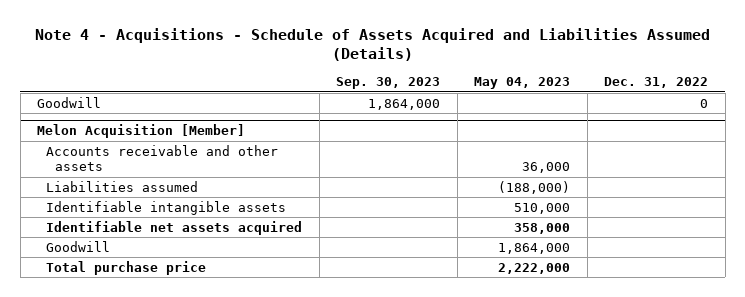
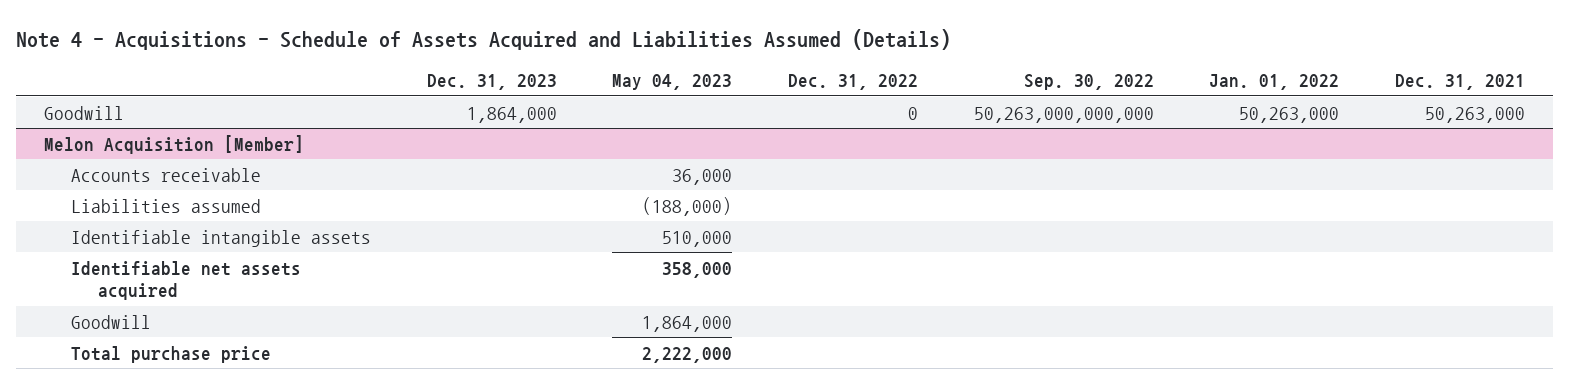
- | Sep. 30, 2023 | May 04, 2023 | Dec. 31, 2022
+ | Dec. 31, 2023 | May 04, 2023 | Dec. 31, 2022 | Sep. 30, 2022 | Jan. 01, 2022 | Dec. 31, 2021
@ Melon Acquisition [Member]
- Accounts receivable and other assets | | 36,000 |
+ Accounts receivable | | 36,000 | | | |

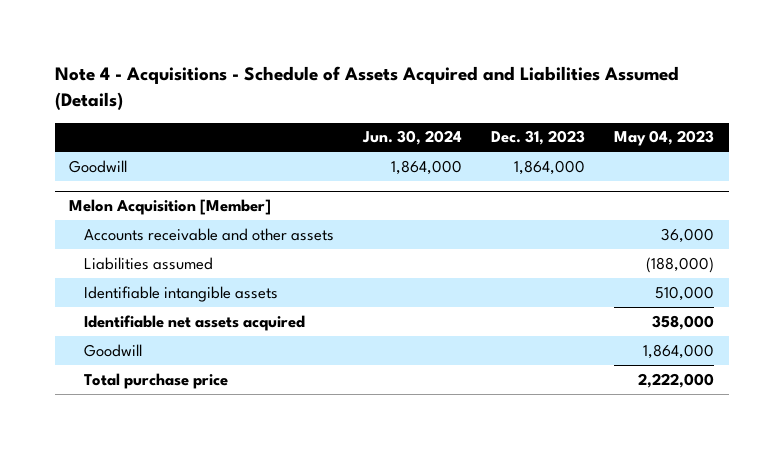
- | Dec. 31, 2023 | May 04, 2023 | Dec. 31, 2022 | Sep. 30, 2022 | Jan. 01, 2022 | Dec. 31, 2021
+ | Jun. 30, 2024 | Dec. 31, 2023 | May 04, 2023
@ Melon Acquisition [Member]
- Accounts receivable | | 36,000 | | | |
+ Accounts receivable and other assets | | | 36,000

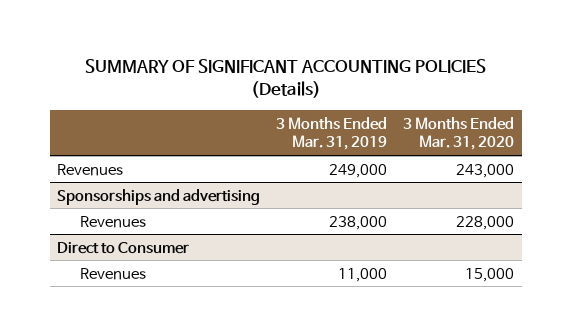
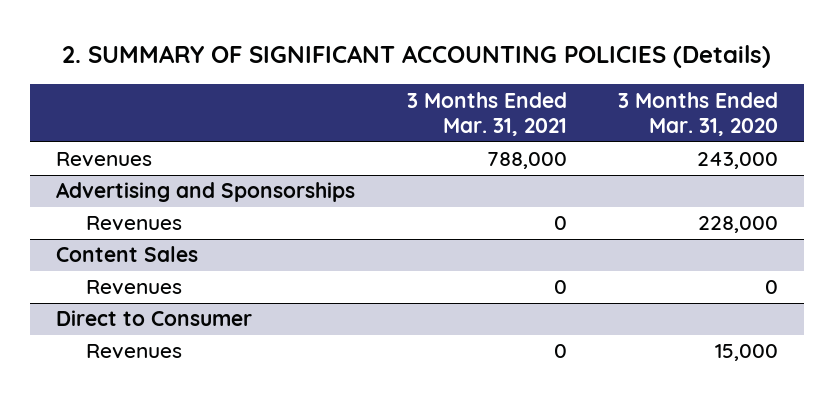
- SUMMARY OF SIGNIFICANT ACCOUNTING POLICIES (Details)
+ 2. SUMMARY OF SIGNIFICANT ACCOUNTING POLICIES (Details)
- | 3 Months Ended Mar. 31, 2019 | 3 Months Ended Mar. 31, 2020
+ | 3 Months Ended Mar. 31, 2021 | 3 Months Ended Mar. 31, 2020
- Sponsorships and advertising
+ Advertising and Sponsorships
+ Content Sales
+ Revenues | 0 | 0

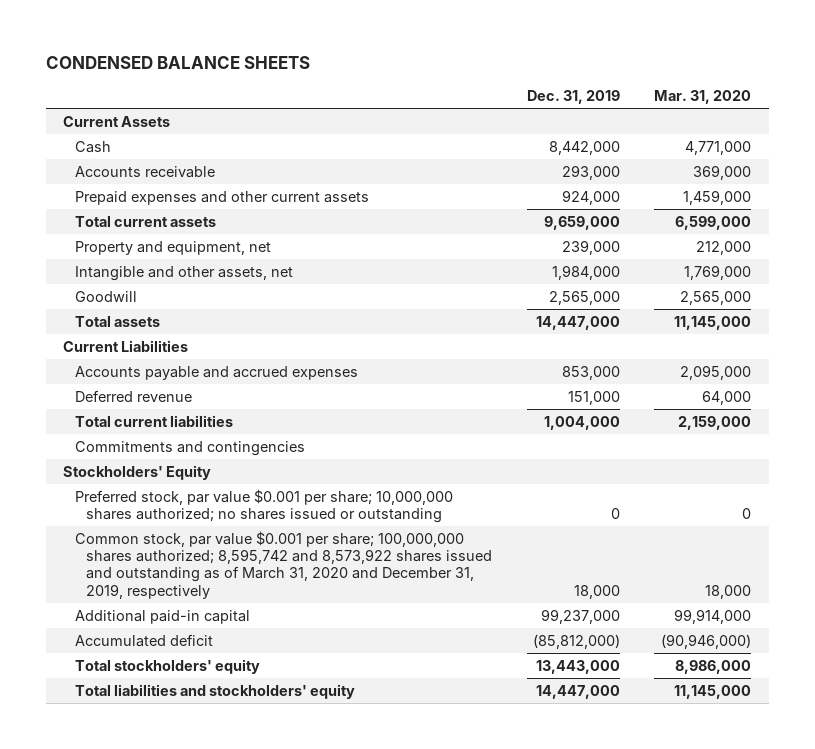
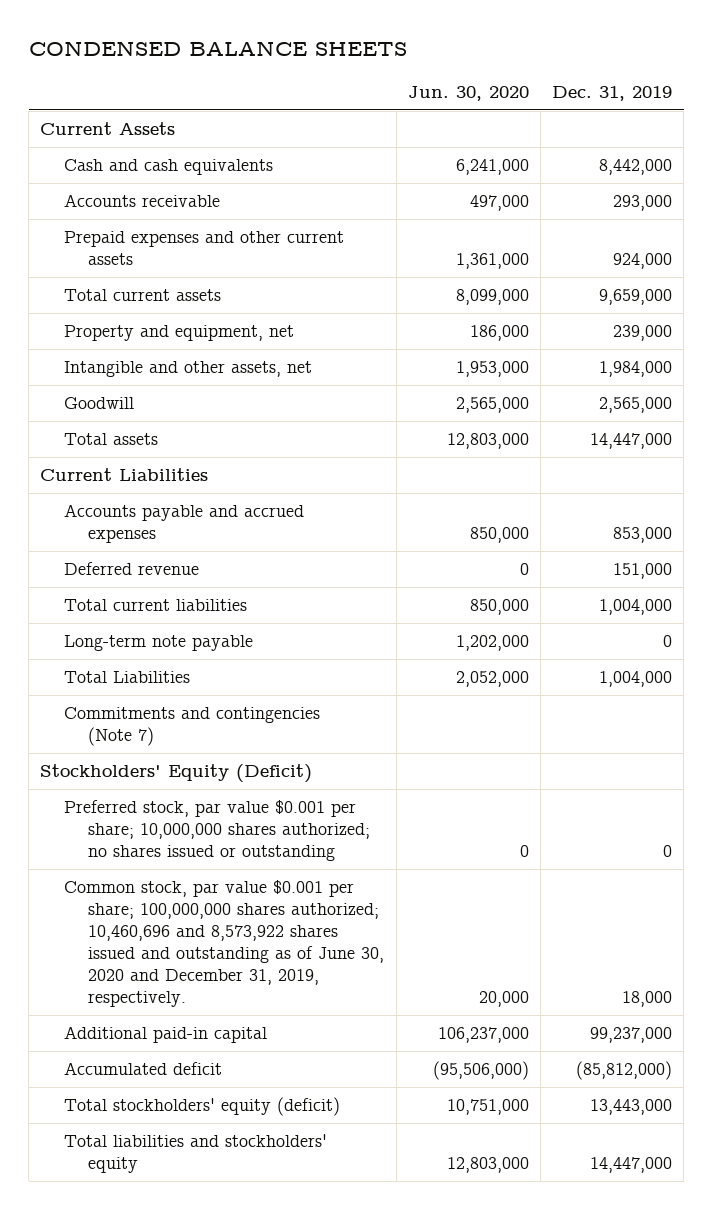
- | Dec. 31, 2019 | Mar. 31, 2020
+ | Jun. 30, 2020 | Dec. 31, 2019
- Cash | 8,442,000 | 4,771,000
+ Cash and cash equivalents | 6,241,000 | 8,442,000
- Commitments and contingencies
- Stockholders' Equity
+ Long-term note payable | 1,202,000 | 0
+ Total Liabilities | 2,052,000 | 1,004,000
+ Commitments and contingencies (Note 7)
+ Stockholders' Equity (Deficit)
- Common stock, par value $0.001 per share; 100,000,000 shares authorized; 8,595,742 and 8,573,922 shares issued and outstanding as of March 31, 2020 and December 31, 2019, respectively | 18,000 | 18,000
+ Common stock, par value $0.001 per share; 100,000,000 shares authorized; 10,460,696 and 8,573,922 shares issued and outstanding as of June 30, 2020 and December 31, 2019, respectively. | 20,000 | 18,000
- Total stockholders' equity | 13,443,000 | 8,986,000
+ Total stockholders' equity (deficit) | 10,751,000 | 13,443,000

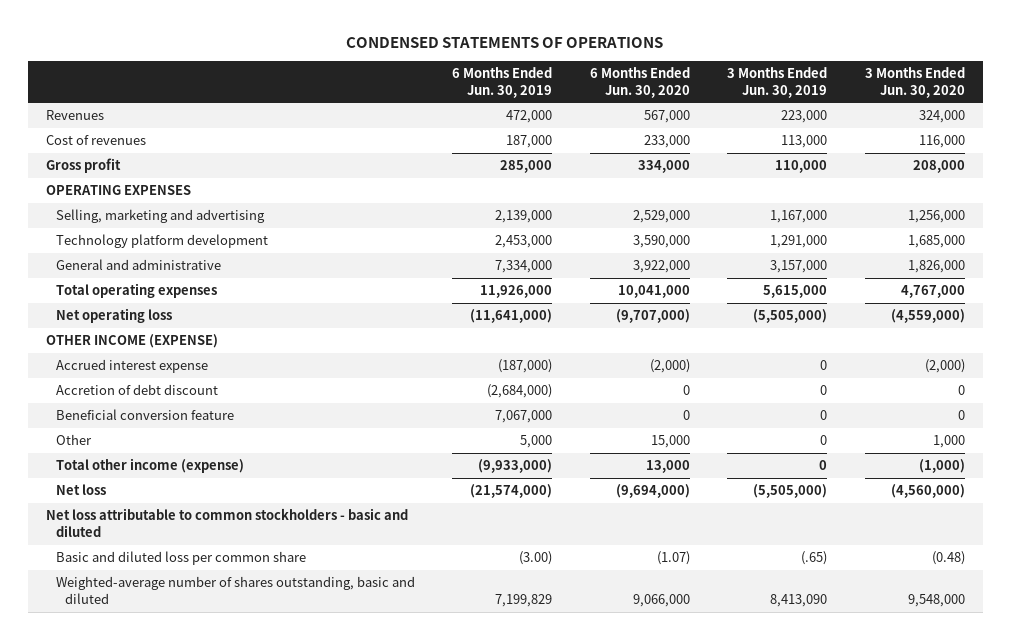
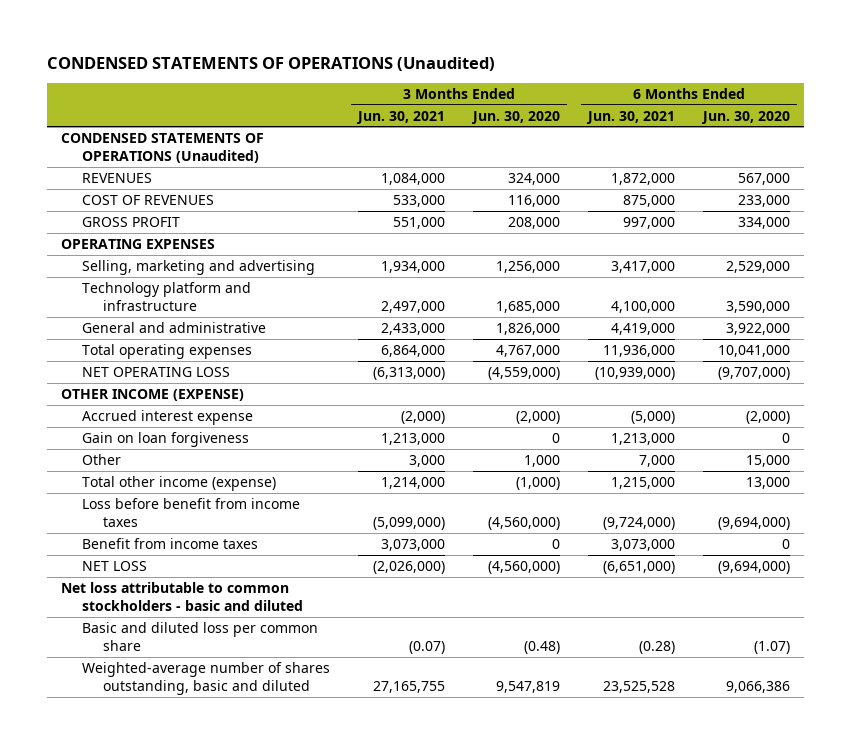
- CONDENSED STATEMENTS OF OPERATIONS
+ CONDENSED STATEMENTS OF OPERATIONS (Unaudited)
- | 6 Months Ended Jun. 30, 2019 | 6 Months Ended Jun. 30, 2020 | 3 Months Ended Jun. 30, 2019 | 3 Months Ended Jun. 30, 2020
+ | 3 Months Ended Jun. 30, 2021 | 3 Months Ended Jun. 30, 2020 | 6 Months Ended Jun. 30, 2021 | 6 Months Ended Jun. 30, 2020
- Revenues | 472,000 | 567,000 | 223,000 | 324,000
- Cost of revenues | 187,000 | 233,000 | 113,000 | 116,000
- Gross profit | 285,000 | 334,000 | 110,000 | 208,000
+ CONDENSED STATEMENTS OF OPERATIONS (Unaudited)
+ REVENUES | 1,084,000 | 324,000 | 1,872,000 | 567,000
+ COST OF REVENUES | 533,000 | 116,000 | 875,000 | 233,000
+ GROSS PROFIT | 551,000 | 208,000 | 997,000 | 334,000
- Technology platform development | 2,453,000 | 3,590,000 | 1,291,000 | 1,685,000
+ Technology platform and infrastructure | 2,497,000 | 1,685,000 | 4,100,000 | 3,590,000
- Net operating loss | (11,641,000) | (9,707,000) | (5,505,000) | (4,559,000)
+ NET OPERATING LOSS | (6,313,000) | (4,559,000) | (10,939,000) | (9,707,000)
- Accretion of debt discount | (2,684,000) | 0 | 0 | 0
- Beneficial conversion feature | 7,067,000 | 0 | 0 | 0
+ Gain on loan forgiveness | 1,213,000 | 0 | 1,213,000 | 0
- Net loss | (21,574,000) | (9,694,000) | (5,505,000) | (4,560,000)
+ Loss before benefit from income taxes | (5,099,000) | (4,560,000) | (9,724,000) | (9,694,000)
+ Benefit from income taxes | 3,073,000 | 0 | 3,073,000 | 0
+ NET LOSS | (2,026,000) | (4,560,000) | (6,651,000) | (9,694,000)
- Weighted-average number of shares outstanding, basic and diluted | 7,199,829 | 9,066,000 | 8,413,090 | 9,548,000
+ Weighted-average number of shares outstanding, basic and diluted | 27,165,755 | 9,547,819 | 23,525,528 | 9,066,386

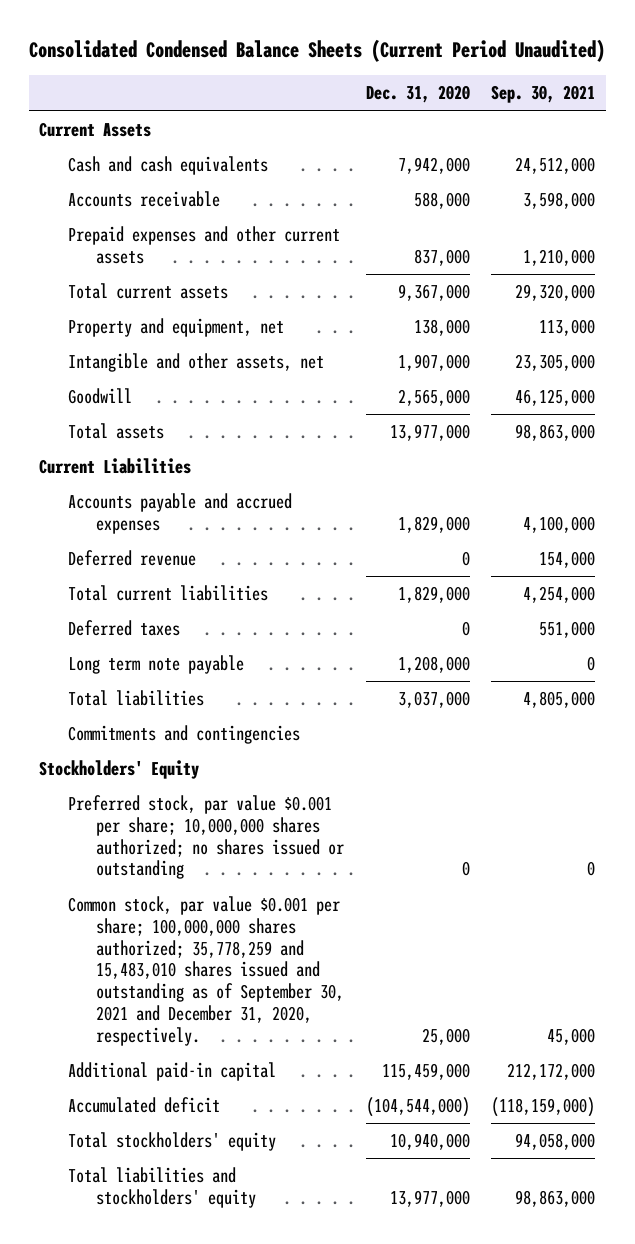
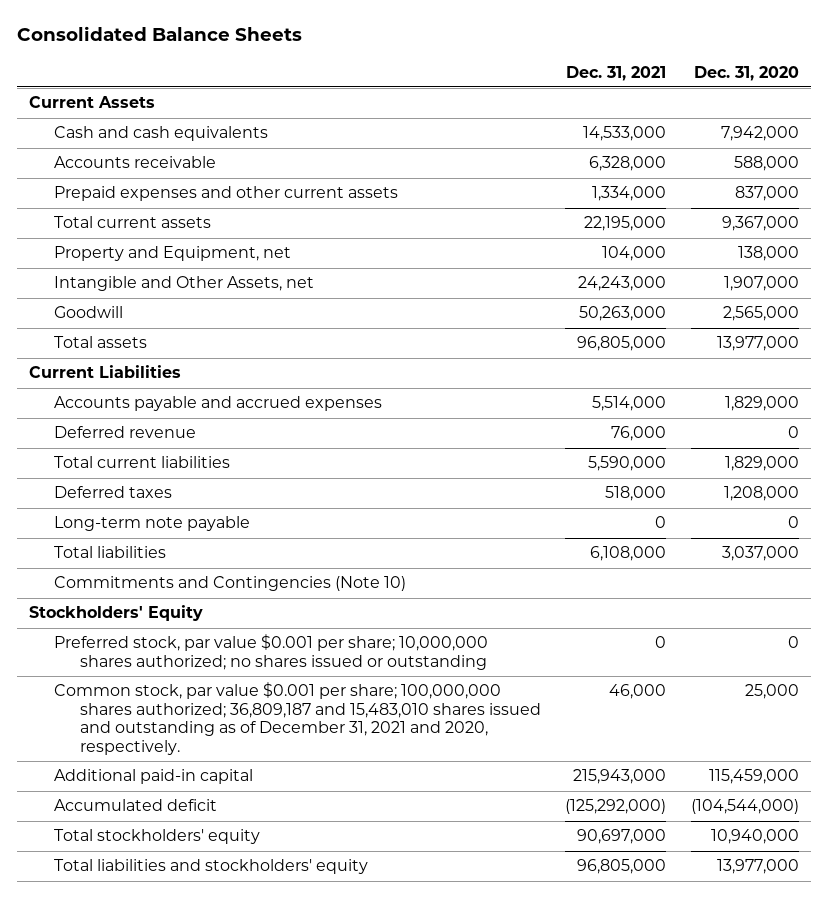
- Consolidated Condensed Balance Sheets (Current Period Unaudited)
+ Consolidated Balance Sheets
- | Dec. 31, 2020 | Sep. 30, 2021
+ | Dec. 31, 2021 | Dec. 31, 2020
- Property and equipment, net | 138,000 | 113,000
- Intangible and other assets, net | 1,907,000 | 23,305,000
+ Property and Equipment, net | 104,000 | 138,000
+ Intangible and Other Assets, net | 24,243,000 | 1,907,000
- Deferred taxes | 0 | 551,000
- Long term note payable | 1,208,000 | 0
+ Deferred taxes | 518,000 | 1,208,000
+ Long-term note payable | 0 | 0
- Commitments and contingencies
+ Commitments and Contingencies (Note 10)
- Common stock, par value $0.001 per share; 100,000,000 shares authorized; 35,778,259 and 15,483,010 shares issued and outstanding as of September 30, 2021 and December 31, 2020, respectively. | 25,000 | 45,000
+ Common stock, par value $0.001 per share; 100,000,000 shares authorized; 36,809,187 and 15,483,010 shares issued and outstanding as of December 31, 2021 and 2020, respectively. | 46,000 | 25,000

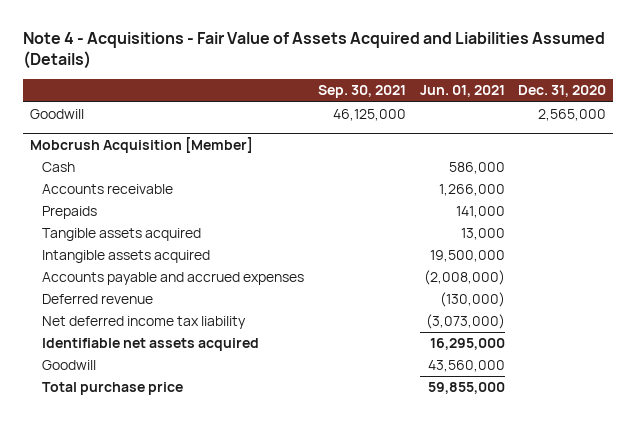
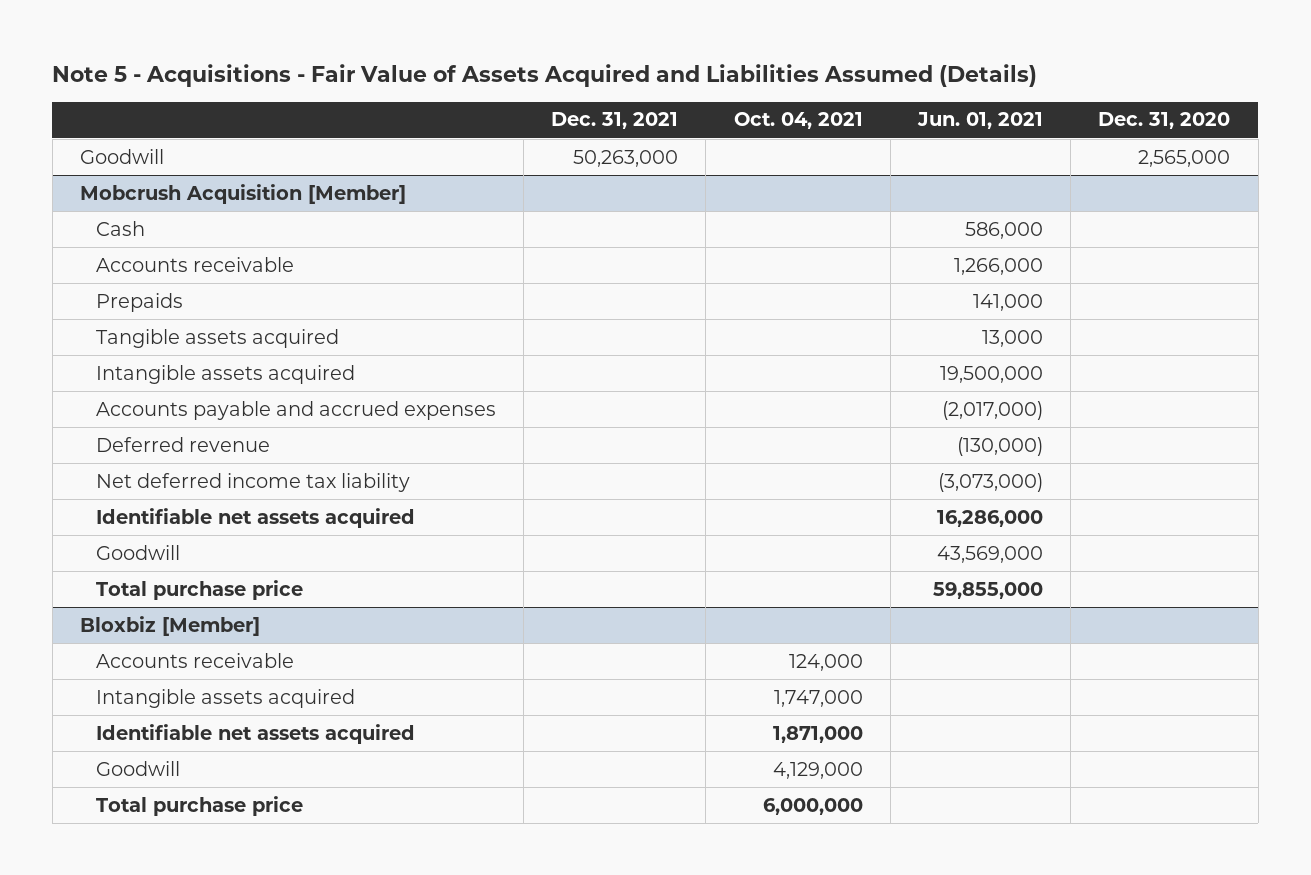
- Note 4 - Acquisitions - Fair Value of Assets Acquired and Liabilities Assumed (Details)
+ Note 5 - Acquisitions - Fair Value of Assets Acquired and Liabilities Assumed (Details)
- | Sep. 30, 2021 | Jun. 01, 2021 | Dec. 31, 2020
+ | Dec. 31, 2021 | Oct. 04, 2021 | Jun. 01, 2021 | Dec. 31, 2020
@ Mobcrush Acquisition [Member]
- Accounts payable and accrued expenses | | (2,008,000) |
+ Accounts payable and accrued expenses | | | (2,017,000) |
- Identifiable net assets acquired | | 16,295,000 |
- Goodwill | | 43,560,000 |
+ Identifiable net assets acquired | | | 16,286,000 |
+ Goodwill | | | 43,569,000 |
+ Bloxbiz [Member]
+ Accounts receivable | | 124,000 | |
+ Intangible assets acquired | | 1,747,000 | |
+ Identifiable net assets acquired | | 1,871,000 | |
+ Goodwill | | 4,129,000 | |
+ Total purchase price | | 6,000,000 | |

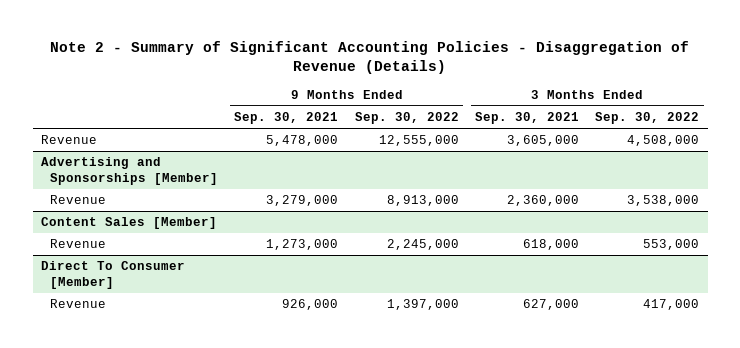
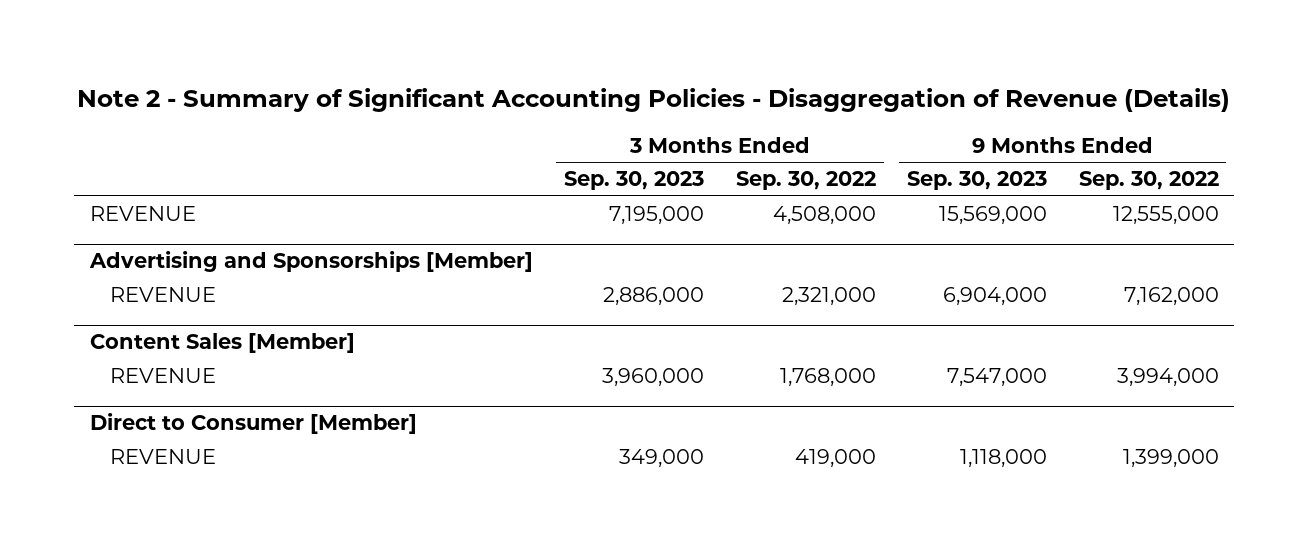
- | 9 Months Ended Sep. 30, 2021 | 9 Months Ended Sep. 30, 2022 | 3 Months Ended Sep. 30, 2021 | 3 Months Ended Sep. 30, 2022
+ | 3 Months Ended Sep. 30, 2023 | 3 Months Ended Sep. 30, 2022 | 9 Months Ended Sep. 30, 2023 | 9 Months Ended Sep. 30, 2022
- Revenue | 5,478,000 | 12,555,000 | 3,605,000 | 4,508,000
+ REVENUE | 7,195,000 | 4,508,000 | 15,569,000 | 12,555,000
@ Advertising and Sponsorships [Member]
- Revenue | 3,279,000 | 8,913,000 | 2,360,000 | 3,538,000
+ REVENUE | 2,886,000 | 2,321,000 | 6,904,000 | 7,162,000
@ Content Sales [Member]
- Revenue | 1,273,000 | 2,245,000 | 618,000 | 553,000
- Direct To Consumer [Member]
- Revenue | 926,000 | 1,397,000 | 627,000 | 417,000
@ Content Sales [Member]
+ REVENUE | 3,960,000 | 1,768,000 | 7,547,000 | 3,994,000
+ Direct to Consumer [Member]
+ REVENUE | 349,000 | 419,000 | 1,118,000 | 1,399,000

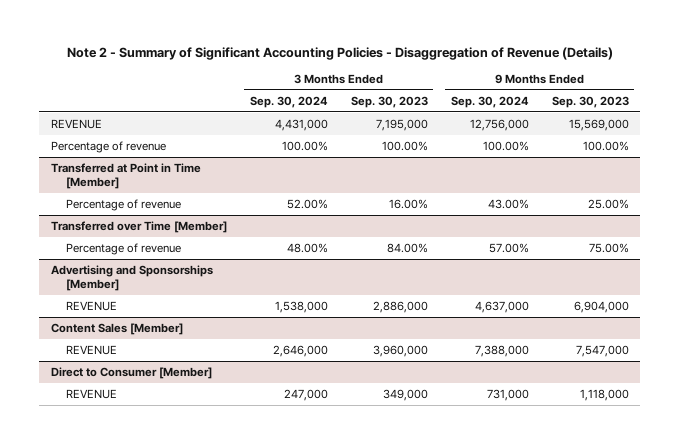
- | 3 Months Ended Sep. 30, 2023 | 3 Months Ended Sep. 30, 2022 | 9 Months Ended Sep. 30, 2023 | 9 Months Ended Sep. 30, 2022
+ | 3 Months Ended Sep. 30, 2024 | 3 Months Ended Sep. 30, 2023 | 9 Months Ended Sep. 30, 2024 | 9 Months Ended Sep. 30, 2023
+ Percentage of revenue | 100.00% | 100.00% | 100.00% | 100.00%
+ Transferred at Point in Time [Member]
+ Percentage of revenue | 52.00% | 16.00% | 43.00% | 25.00%
+ Transferred over Time [Member]
+ Percentage of revenue | 48.00% | 84.00% | 57.00% | 75.00%

